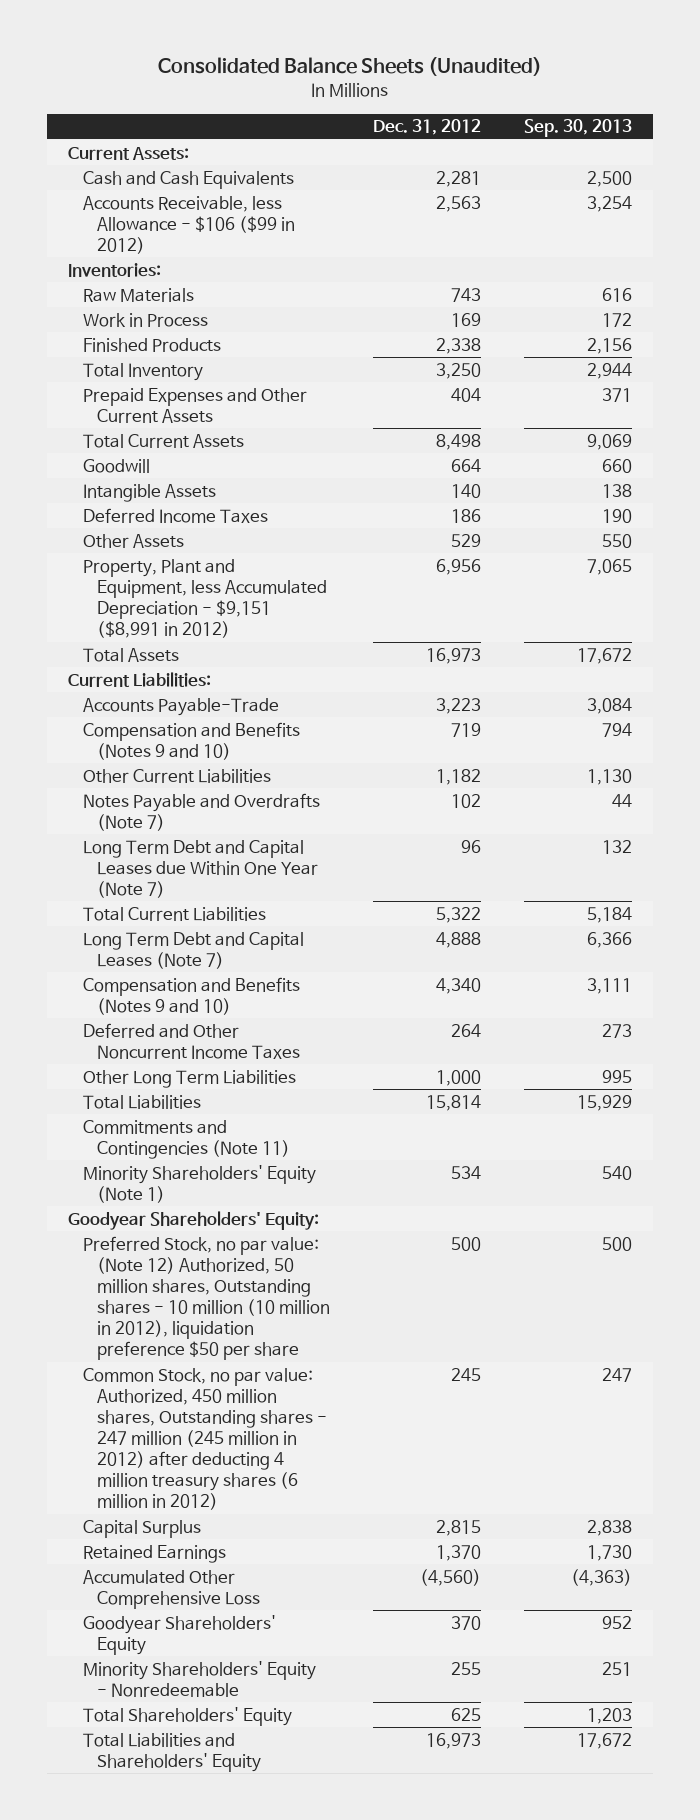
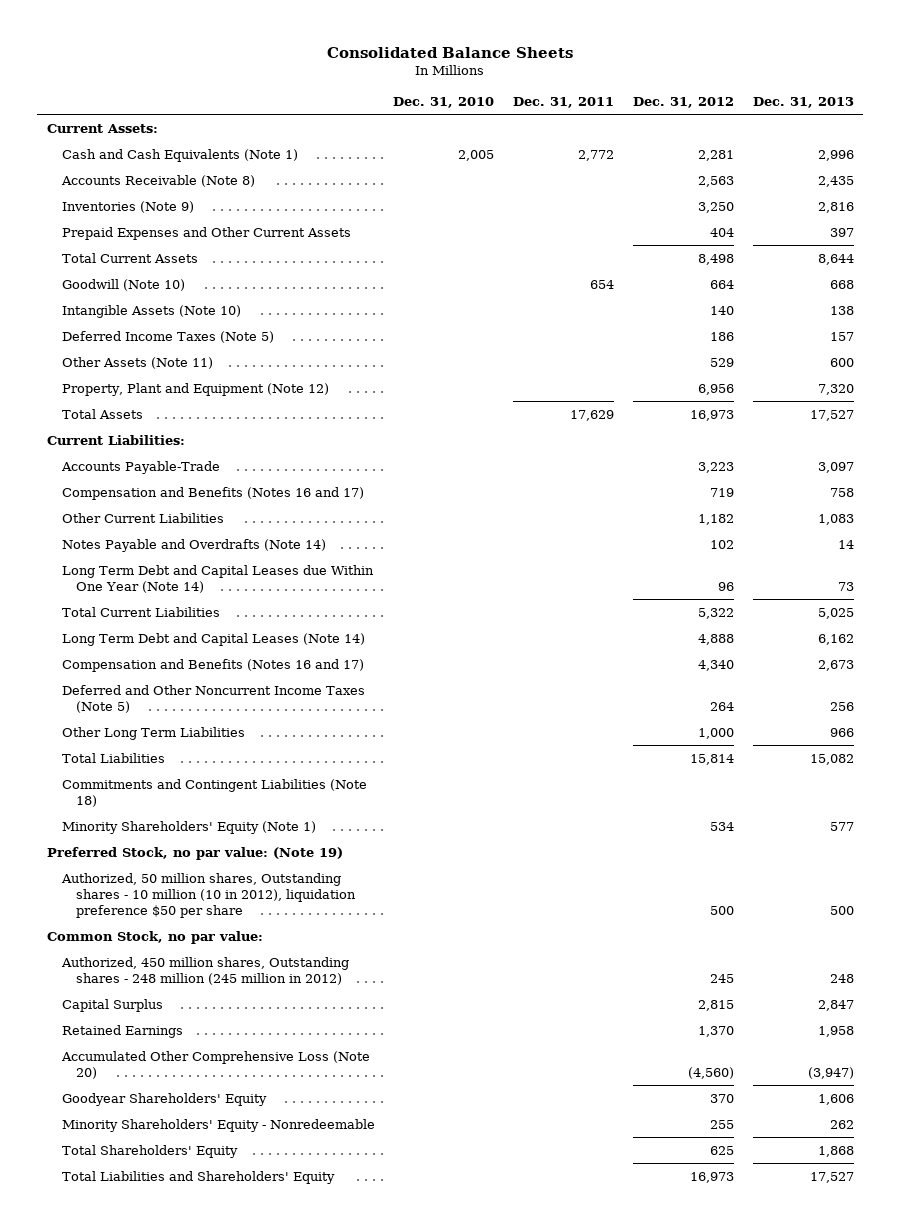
- Consolidated Balance Sheets (Unaudited)
+ Consolidated Balance Sheets
- | Dec. 31, 2012 | Sep. 30, 2013
+ | Dec. 31, 2010 | Dec. 31, 2011 | Dec. 31, 2012 | Dec. 31, 2013
- Cash and Cash Equivalents | 2,281 | 2,500
- Accounts Receivable, less Allowance - $106 ($99 in 2012) | 2,563 | 3,254
- Inventories:
- Raw Materials | 743 | 616
- Work in Process | 169 | 172
- Finished Products | 2,338 | 2,156
- Total Inventory | 3,250 | 2,944
+ Cash and Cash Equivalents (Note 1) | 2,005 | 2,772 | 2,281 | 2,996
+ Accounts Receivable (Note 8) | | | 2,563 | 2,435
+ Inventories (Note 9) | | | 3,250 | 2,816
- Goodwill | 664 | 660
- Intangible Assets | 140 | 138
- Deferred Income Taxes | 186 | 190
- Other Assets | 529 | 550
- Property, Plant and Equipment, less Accumulated Depreciation - $9,151 ($8,991 in 2012) | 6,956 | 7,065
+ Goodwill (Note 10) | | 654 | 664 | 668
+ Intangible Assets (Note 10) | | | 140 | 138
+ Deferred Income Taxes (Note 5) | | | 186 | 157
+ Other Assets (Note 11) | | | 529 | 600
+ Property, Plant and Equipment (Note 12) | | | 6,956 | 7,320
- Compensation and Benefits (Notes 9 and 10) | 719 | 794
+ Compensation and Benefits (Notes 16 and 17) | | | 719 | 758
- Notes Payable and Overdrafts (Note 7) | 102 | 44
- Long Term Debt and Capital Leases due Within One Year (Note 7) | 96 | 132
+ Notes Payable and Overdrafts (Note 14) | | | 102 | 14
+ Long Term Debt and Capital Leases due Within One Year (Note 14) | | | 96 | 73
- Long Term Debt and Capital Leases (Note 7) | 4,888 | 6,366
- Compensation and Benefits (Notes 9 and 10) | 4,340 | 3,111
- Deferred and Other Noncurrent Income Taxes | 264 | 273
+ Long Term Debt and Capital Leases (Note 14) | | | 4,888 | 6,162
+ Compensation and Benefits (Notes 16 and 17) | | | 4,340 | 2,673
+ Deferred and Other Noncurrent Income Taxes (Note 5) | | | 264 | 256
- Commitments and Contingencies (Note 11)
+ Commitments and Contingent Liabilities (Note 18)
- Goodyear Shareholders' Equity:
- Preferred Stock, no par value: (Note 12) Authorized, 50 million shares, Outstanding shares - 10 million (10 million in 2012), liquidation preference $50 per share | 500 | 500
- Common Stock, no par value: Authorized, 450 million shares, Outstanding shares - 247 million (245 million in 2012) after deducting 4 million treasury shares (6 million in 2012) | 245 | 247
+ Preferred Stock, no par value: (Note 19)
+ Authorized, 50 million shares, Outstanding shares - 10 million (10 in 2012), liquidation preference $50 per share | | | 500 | 500
+ Common Stock, no par value:
+ Authorized, 450 million shares, Outstanding shares - 248 million (245 million in 2012) | | | 245 | 248
- Accumulated Other Comprehensive Loss | (4,560) | (4,363)
+ Accumulated Other Comprehensive Loss (Note 20) | | | (4,560) | (3,947)

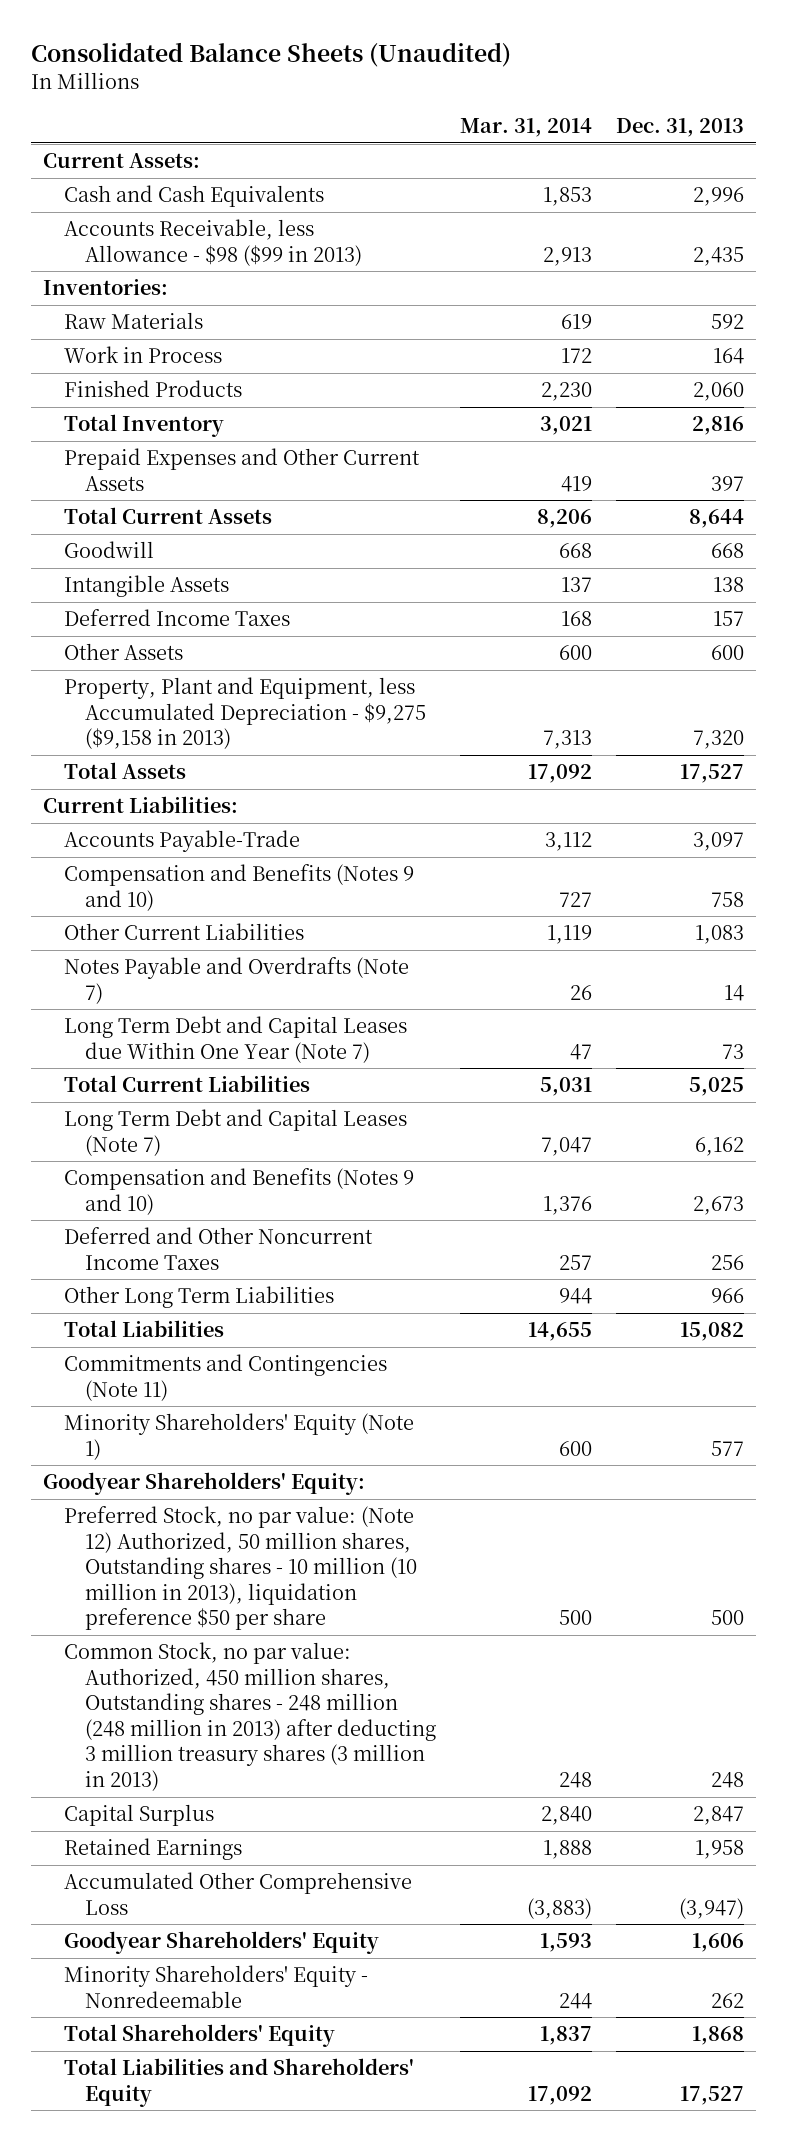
- Consolidated Balance Sheets
+ Consolidated Balance Sheets (Unaudited)
- | Dec. 31, 2010 | Dec. 31, 2011 | Dec. 31, 2012 | Dec. 31, 2013
+ | Mar. 31, 2014 | Dec. 31, 2013
- Cash and Cash Equivalents (Note 1) | 2,005 | 2,772 | 2,281 | 2,996
- Accounts Receivable (Note 8) | | | 2,563 | 2,435
- Inventories (Note 9) | | | 3,250 | 2,816
+ Cash and Cash Equivalents | 1,853 | 2,996
+ Accounts Receivable, less Allowance - $98 ($99 in 2013) | 2,913 | 2,435
+ Inventories:
+ Raw Materials | 619 | 592
+ Work in Process | 172 | 164
+ Finished Products | 2,230 | 2,060
+ Total Inventory | 3,021 | 2,816
- Goodwill (Note 10) | | 654 | 664 | 668
- Intangible Assets (Note 10) | | | 140 | 138
- Deferred Income Taxes (Note 5) | | | 186 | 157
- Other Assets (Note 11) | | | 529 | 600
- Property, Plant and Equipment (Note 12) | | | 6,956 | 7,320
+ Goodwill | 668 | 668
+ Intangible Assets | 137 | 138
+ Deferred Income Taxes | 168 | 157
+ Other Assets | 600 | 600
+ Property, Plant and Equipment, less Accumulated Depreciation - $9,275 ($9,158 in 2013) | 7,313 | 7,320
- Compensation and Benefits (Notes 16 and 17) | | | 719 | 758
+ Compensation and Benefits (Notes 9 and 10) | 727 | 758
- Notes Payable and Overdrafts (Note 14) | | | 102 | 14
- Long Term Debt and Capital Leases due Within One Year (Note 14) | | | 96 | 73
+ Notes Payable and Overdrafts (Note 7) | 26 | 14
+ Long Term Debt and Capital Leases due Within One Year (Note 7) | 47 | 73
- Long Term Debt and Capital Leases (Note 14) | | | 4,888 | 6,162
- Compensation and Benefits (Notes 16 and 17) | | | 4,340 | 2,673
- Deferred and Other Noncurrent Income Taxes (Note 5) | | | 264 | 256
+ Long Term Debt and Capital Leases (Note 7) | 7,047 | 6,162
+ Compensation and Benefits (Notes 9 and 10) | 1,376 | 2,673
+ Deferred and Other Noncurrent Income Taxes | 257 | 256
- Commitments and Contingent Liabilities (Note 18)
+ Commitments and Contingencies (Note 11)
- Preferred Stock, no par value: (Note 19)
- Authorized, 50 million shares, Outstanding shares - 10 million (10 in 2012), liquidation preference $50 per share | | | 500 | 500
- Common Stock, no par value:
- Authorized, 450 million shares, Outstanding shares - 248 million (245 million in 2012) | | | 245 | 248
+ Goodyear Shareholders' Equity:
+ Preferred Stock, no par value: (Note 12) Authorized, 50 million shares, Outstanding shares - 10 million (10 million in 2013), liquidation preference $50 per share | 500 | 500
+ Common Stock, no par value: Authorized, 450 million shares, Outstanding shares - 248 million (248 million in 2013) after deducting 3 million treasury shares (3 million in 2013) | 248 | 248
- Accumulated Other Comprehensive Loss (Note 20) | | | (4,560) | (3,947)
+ Accumulated Other Comprehensive Loss | (3,883) | (3,947)

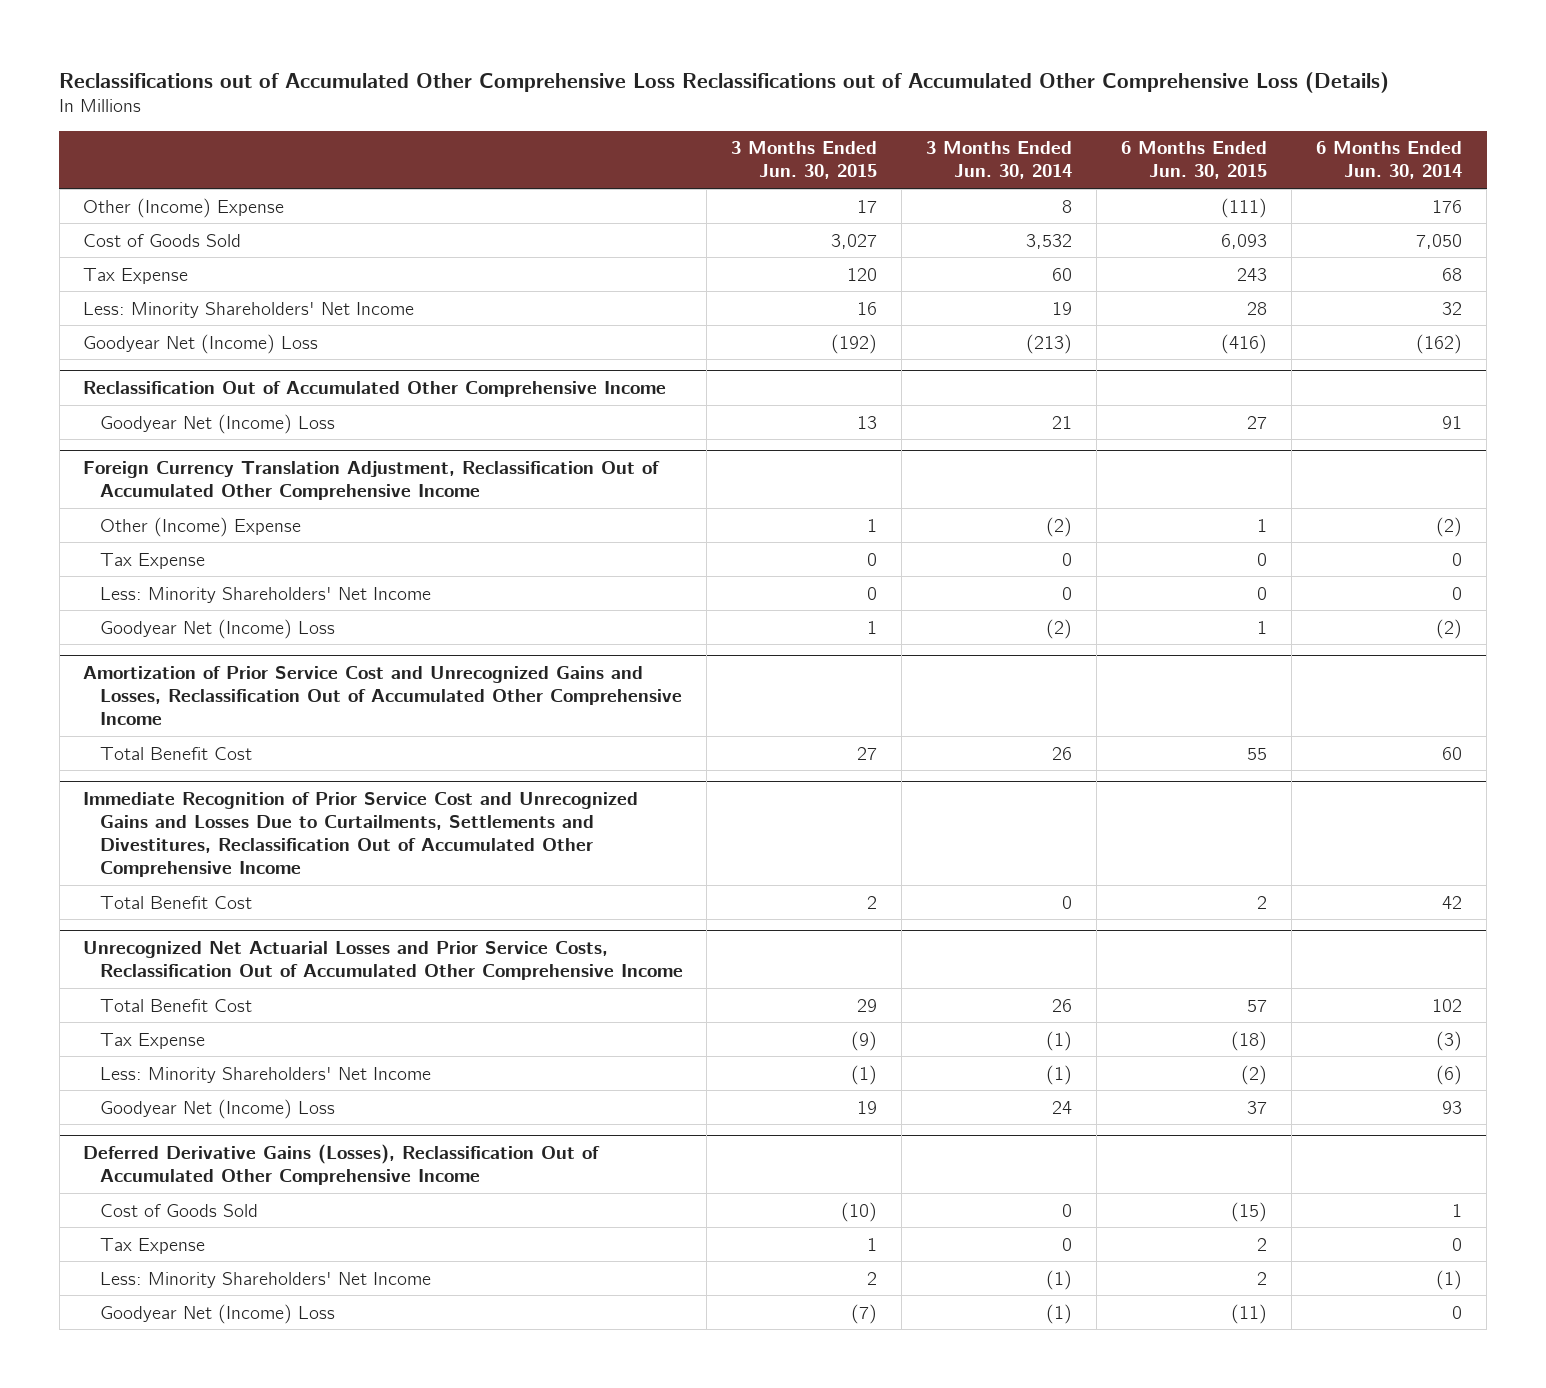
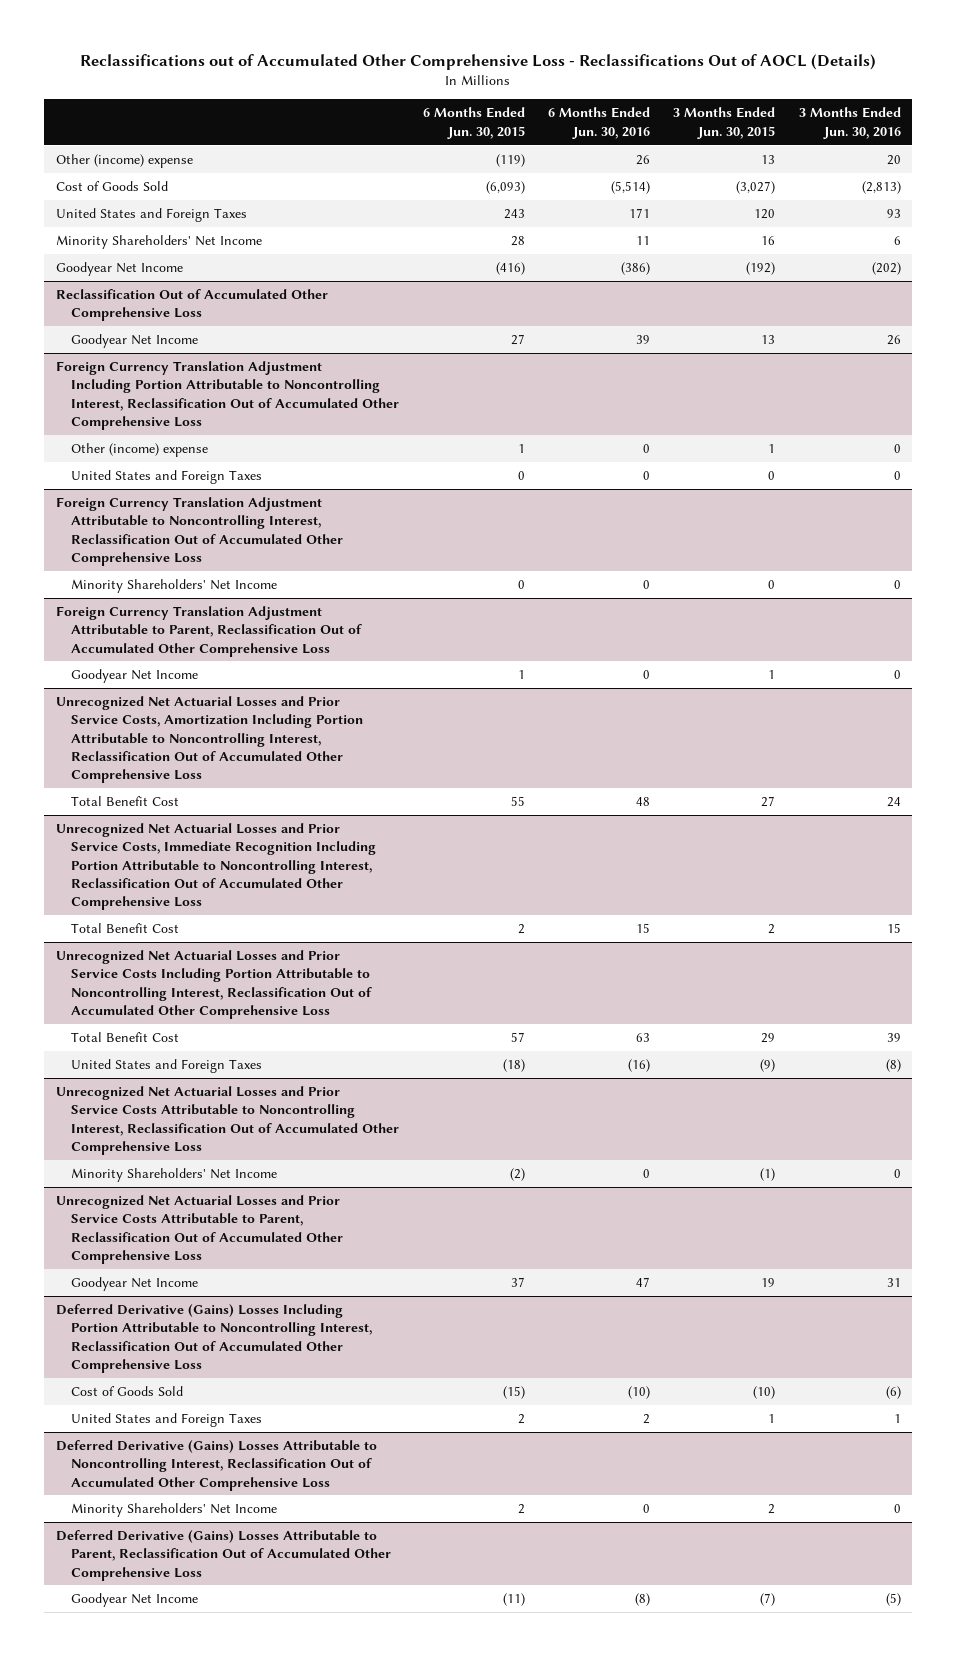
- Reclassifications out of Accumulated Other Comprehensive Loss Reclassifications out of Accumulated Other Comprehensive Loss (Details)
+ Reclassifications out of Accumulated Other Comprehensive Loss - Reclassifications Out of AOCL (Details)
- | 3 Months Ended Jun. 30, 2015 | 3 Months Ended Jun. 30, 2014 | 6 Months Ended Jun. 30, 2015 | 6 Months Ended Jun. 30, 2014
+ | 6 Months Ended Jun. 30, 2015 | 6 Months Ended Jun. 30, 2016 | 3 Months Ended Jun. 30, 2015 | 3 Months Ended Jun. 30, 2016
- Other (Income) Expense | 17 | 8 | (111) | 176
- Cost of Goods Sold | 3,027 | 3,532 | 6,093 | 7,050
- Tax Expense | 120 | 60 | 243 | 68
- Less: Minority Shareholders' Net Income | 16 | 19 | 28 | 32
- Goodyear Net (Income) Loss | (192) | (213) | (416) | (162)
- Reclassification Out of Accumulated Other Comprehensive Income
- Goodyear Net (Income) Loss | 13 | 21 | 27 | 91
- Foreign Currency Translation Adjustment, Reclassification Out of Accumulated Other Comprehensive Income
- Other (Income) Expense | 1 | (2) | 1 | (2)
- Tax Expense | 0 | 0 | 0 | 0
- Less: Minority Shareholders' Net Income | 0 | 0 | 0 | 0
- Goodyear Net (Income) Loss | 1 | (2) | 1 | (2)
- Amortization of Prior Service Cost and Unrecognized Gains and Losses, Reclassification Out of Accumulated Other Comprehensive Income
+ Other (income) expense | (119) | 26 | 13 | 20
+ Cost of Goods Sold | (6,093) | (5,514) | (3,027) | (2,813)
+ United States and Foreign Taxes | 243 | 171 | 120 | 93
+ Minority Shareholders' Net Income | 28 | 11 | 16 | 6
+ Goodyear Net Income | (416) | (386) | (192) | (202)
+ Reclassification Out of Accumulated Other Comprehensive Loss
+ Goodyear Net Income | 27 | 39 | 13 | 26
+ Foreign Currency Translation Adjustment Including Portion Attributable to Noncontrolling Interest, Reclassification Out of Accumulated Other Comprehensive Loss
+ Other (income) expense | 1 | 0 | 1 | 0
+ United States and Foreign Taxes | 0 | 0 | 0 | 0
+ Foreign Currency Translation Adjustment Attributable to Noncontrolling Interest, Reclassification Out of Accumulated Other Comprehensive Loss
+ Minority Shareholders' Net Income | 0 | 0 | 0 | 0
+ Foreign Currency Translation Adjustment Attributable to Parent, Reclassification Out of Accumulated Other Comprehensive Loss
+ Goodyear Net Income | 1 | 0 | 1 | 0
+ Unrecognized Net Actuarial Losses and Prior Service Costs, Amortization Including Portion Attributable to Noncontrolling Interest, Reclassification Out of Accumulated Other Comprehensive Loss
- Immediate Recognition of Prior Service Cost and Unrecognized Gains and Losses Due to Curtailments, Settlements and Divestitures, Reclassification Out of Accumulated Other Comprehensive Income
+ Unrecognized Net Actuarial Losses and Prior Service Costs, Immediate Recognition Including Portion Attributable to Noncontrolling Interest, Reclassification Out of Accumulated Other Comprehensive Loss
- Unrecognized Net Actuarial Losses and Prior Service Costs, Reclassification Out of Accumulated Other Comprehensive Income
+ Unrecognized Net Actuarial Losses and Prior Service Costs Including Portion Attributable to Noncontrolling Interest, Reclassification Out of Accumulated Other Comprehensive Loss
- Tax Expense | (9) | (1) | (18) | (3)
- Less: Minority Shareholders' Net Income | (1) | (1) | (2) | (6)
- Goodyear Net (Income) Loss | 19 | 24 | 37 | 93
- Deferred Derivative Gains (Losses), Reclassification Out of Accumulated Other Comprehensive Income
+ United States and Foreign Taxes | (18) | (16) | (9) | (8)
+ Unrecognized Net Actuarial Losses and Prior Service Costs Attributable to Noncontrolling Interest, Reclassification Out of Accumulated Other Comprehensive Loss
+ Minority Shareholders' Net Income | (2) | 0 | (1) | 0
+ Unrecognized Net Actuarial Losses and Prior Service Costs Attributable to Parent, Reclassification Out of Accumulated Other Comprehensive Loss
+ Goodyear Net Income | 37 | 47 | 19 | 31
+ Deferred Derivative (Gains) Losses Including Portion Attributable to Noncontrolling Interest, Reclassification Out of Accumulated Other Comprehensive Loss
- Tax Expense | 1 | 0 | 2 | 0
- Less: Minority Shareholders' Net Income | 2 | (1) | 2 | (1)
- Goodyear Net (Income) Loss | (7) | (1) | (11) | 0
+ United States and Foreign Taxes | 2 | 2 | 1 | 1
+ Deferred Derivative (Gains) Losses Attributable to Noncontrolling Interest, Reclassification Out of Accumulated Other Comprehensive Loss
+ Minority Shareholders' Net Income | 2 | 0 | 2 | 0
+ Deferred Derivative (Gains) Losses Attributable to Parent, Reclassification Out of Accumulated Other Comprehensive Loss
+ Goodyear Net Income | (11) | (8) | (7) | (5)

